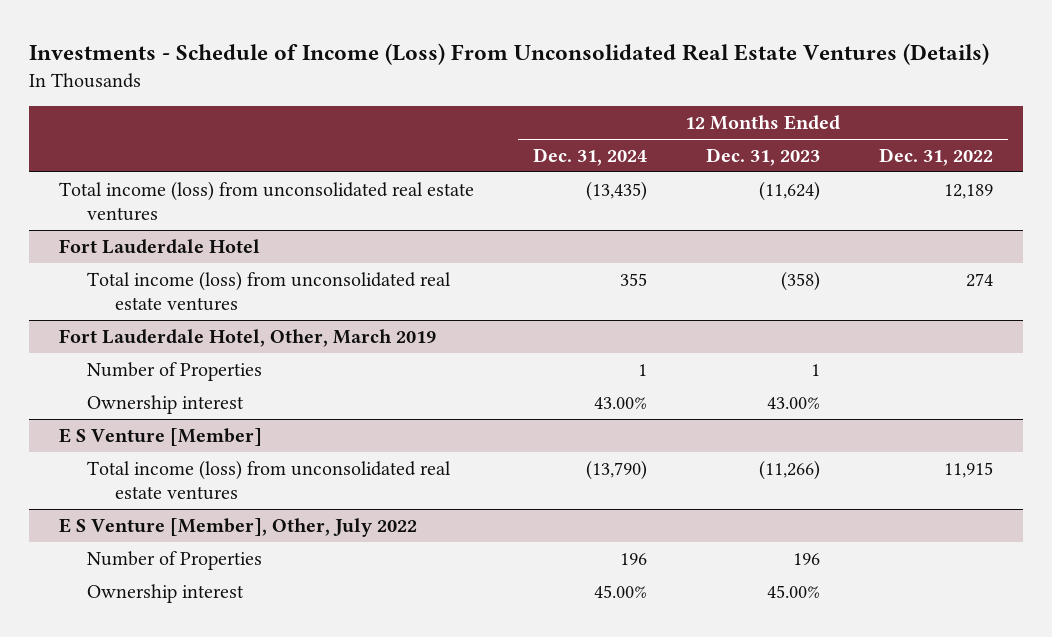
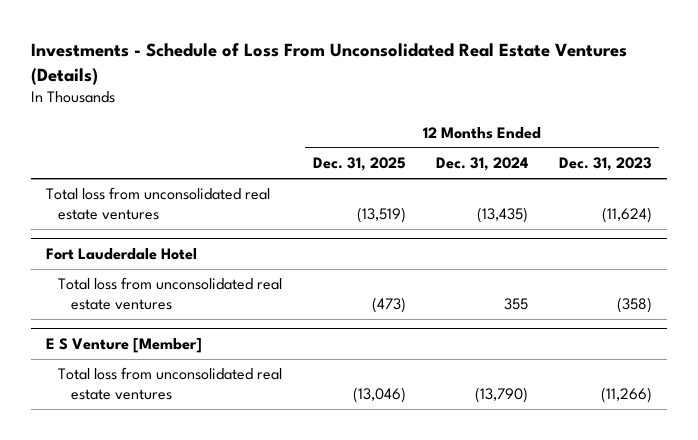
- Investments - Schedule of Income (Loss) From Unconsolidated Real Estate Ventures (Details)
+ Investments - Schedule of Loss From Unconsolidated Real Estate Ventures (Details)
- | 12 Months Ended Dec. 31, 2024 | 12 Months Ended Dec. 31, 2023 | 12 Months Ended Dec. 31, 2022
+ | 12 Months Ended Dec. 31, 2025 | 12 Months Ended Dec. 31, 2024 | 12 Months Ended Dec. 31, 2023
- Total income (loss) from unconsolidated real estate ventures | (13,435) | (11,624) | 12,189
+ Total loss from unconsolidated real estate ventures | (13,519) | (13,435) | (11,624)
@ Fort Lauderdale Hotel
- Total income (loss) from unconsolidated real estate ventures | 355 | (358) | 274
- Fort Lauderdale Hotel, Other, March 2019
- Number of Properties | 1 | 1 |
- Ownership interest | 43.00% | 43.00% |
@ Fort Lauderdale Hotel
+ Total loss from unconsolidated real estate ventures | (473) | 355 | (358)
@ E S Venture [Member]
- Total income (loss) from unconsolidated real estate ventures | (13,790) | (11,266) | 11,915
- E S Venture [Member], Other, July 2022
- Number of Properties | 196 | 196 |
- Ownership interest | 45.00% | 45.00% |
@ E S Venture [Member]
+ Total loss from unconsolidated real estate ventures | (13,046) | (13,790) | (11,266)

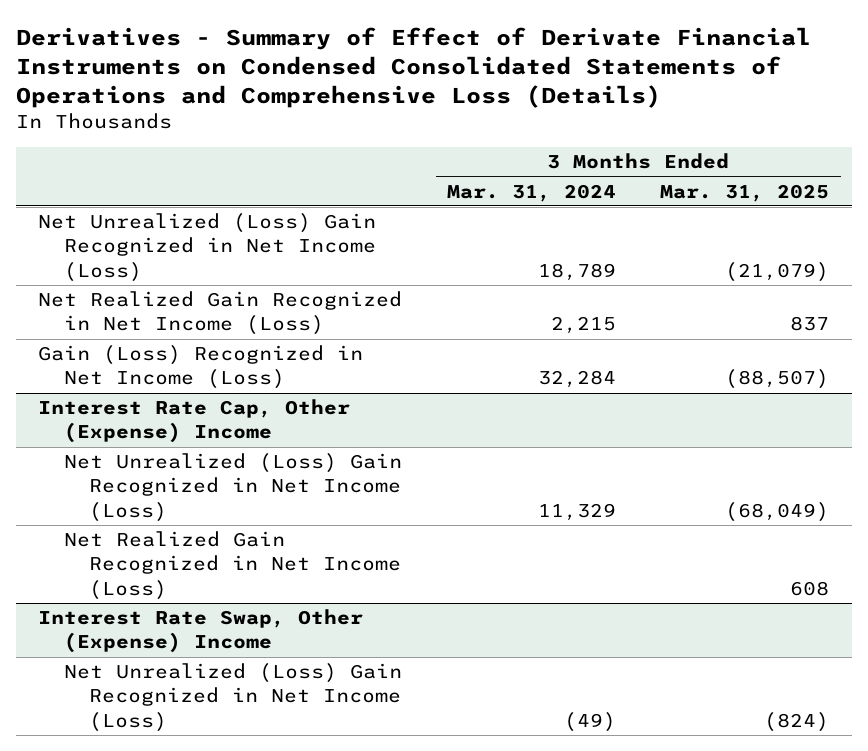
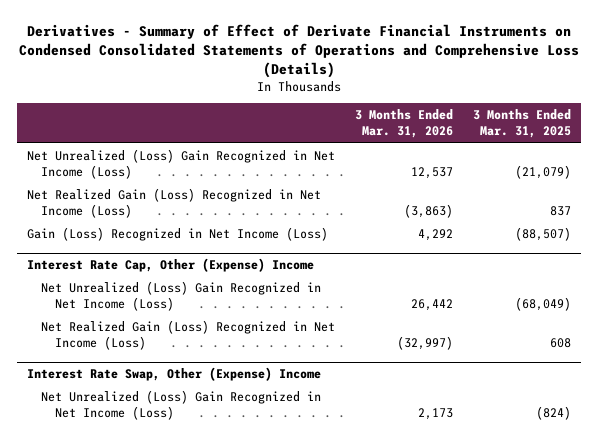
- | 3 Months Ended Mar. 31, 2024 | 3 Months Ended Mar. 31, 2025
+ | 3 Months Ended Mar. 31, 2026 | 3 Months Ended Mar. 31, 2025
- Net Realized Gain Recognized in Net Income (Loss) | 2,215 | 837
+ Net Realized Gain (Loss) Recognized in Net Income (Loss) | (3,863) | 837
@ Interest Rate Cap, Other (Expense) Income
- Net Realized Gain Recognized in Net Income (Loss) | | 608
+ Net Realized Gain (Loss) Recognized in Net Income (Loss) | (32,997) | 608

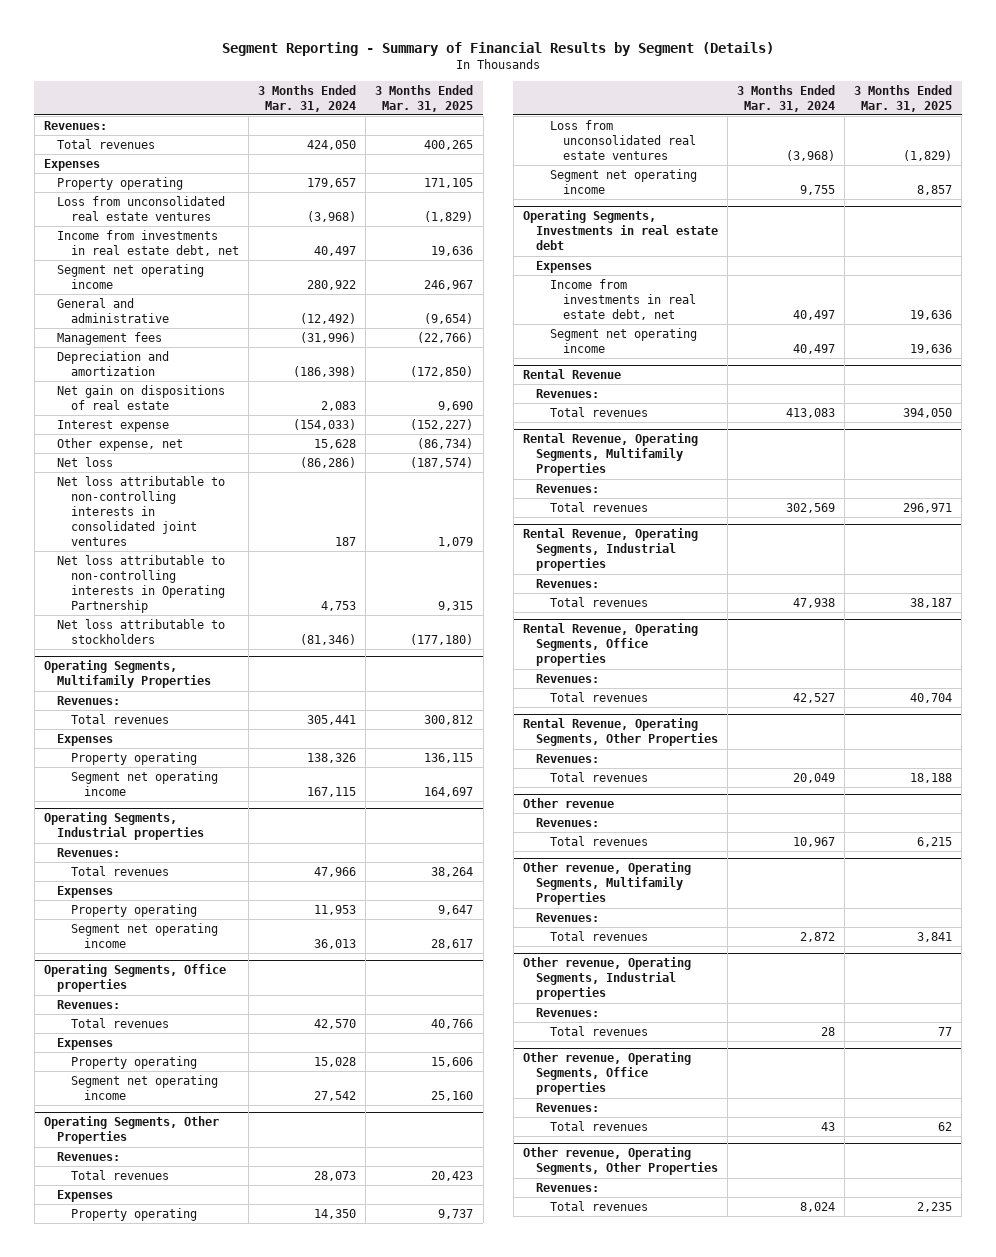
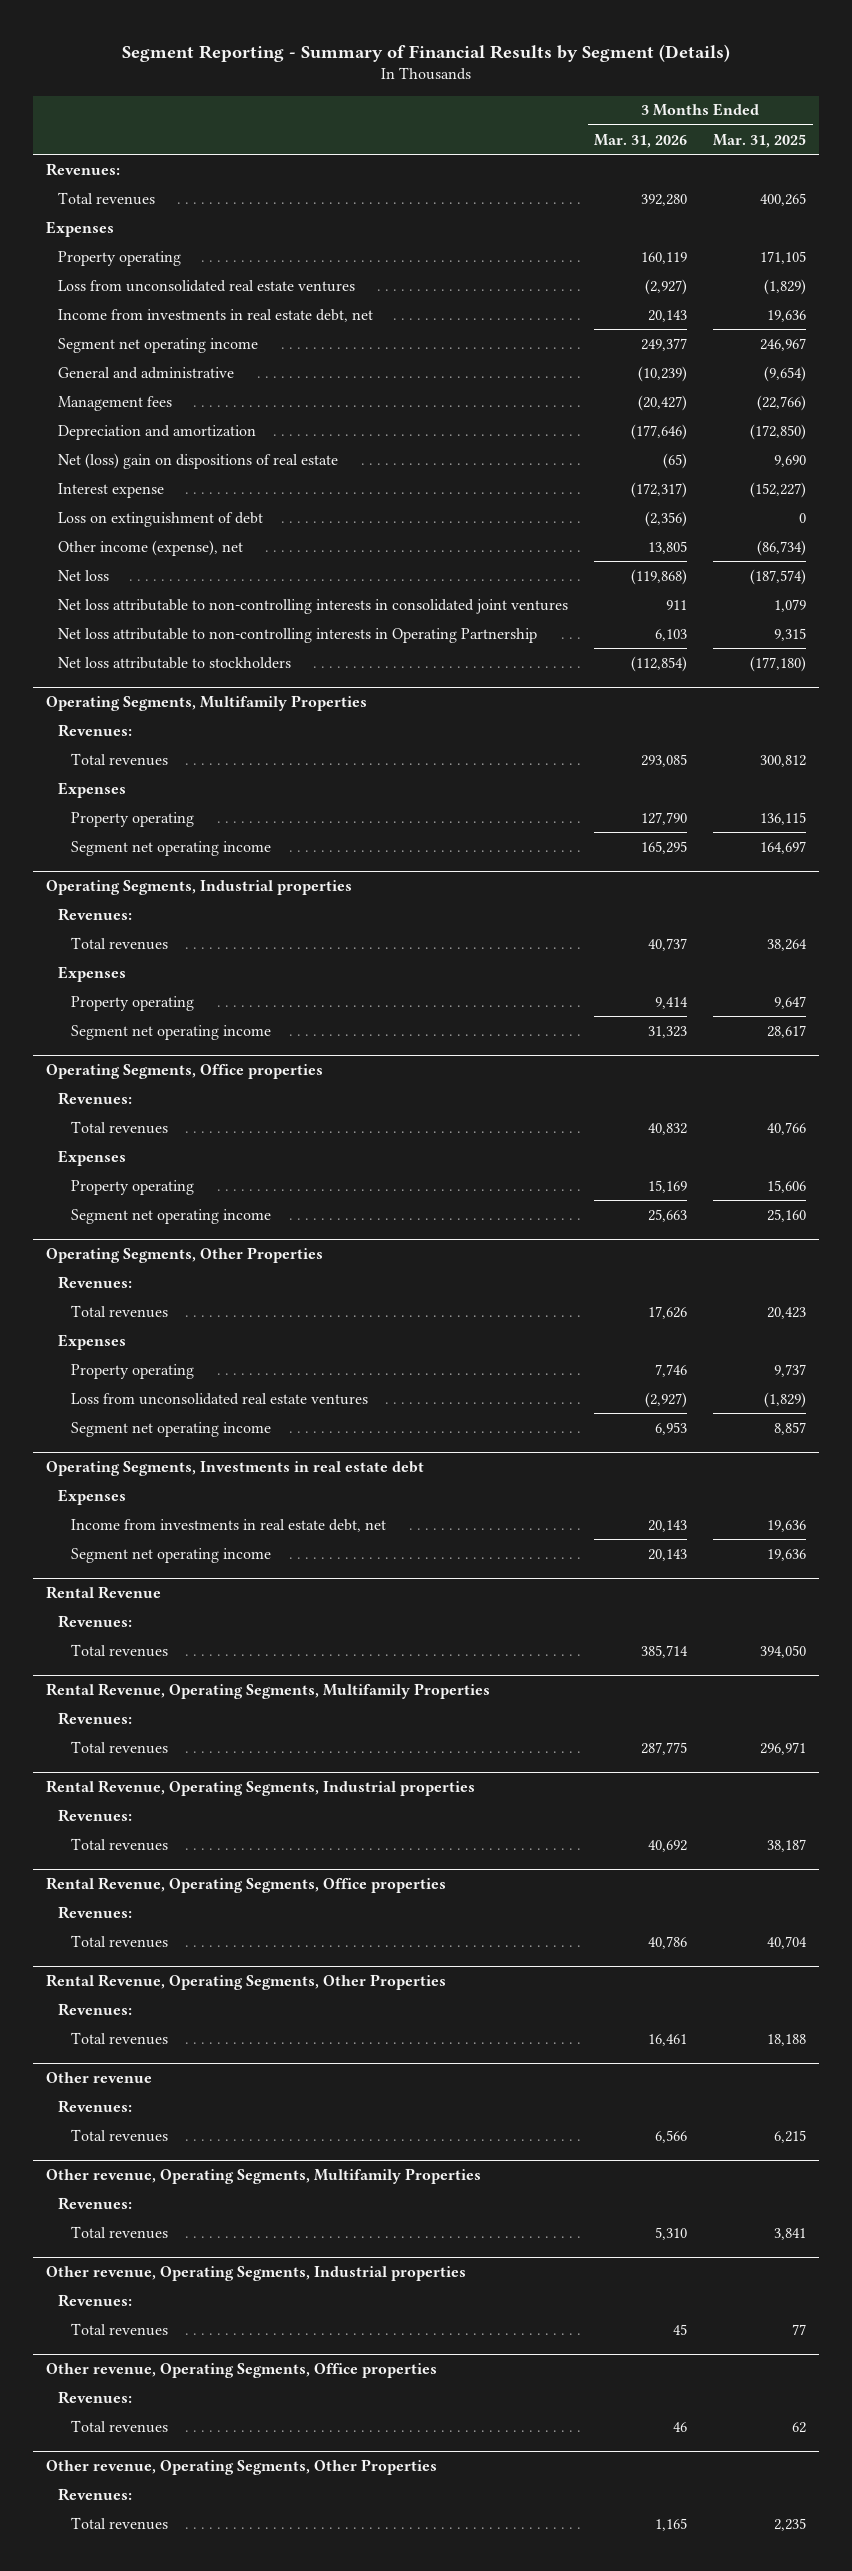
- | 3 Months Ended Mar. 31, 2024 | 3 Months Ended Mar. 31, 2025
+ | 3 Months Ended Mar. 31, 2026 | 3 Months Ended Mar. 31, 2025
- Net gain on dispositions of real estate | 2,083 | 9,690
+ Net (loss) gain on dispositions of real estate | (65) | 9,690
- Other expense, net | 15,628 | (86,734)
+ Loss on extinguishment of debt | (2,356) | 0
+ Other income (expense), net | 13,805 | (86,734)

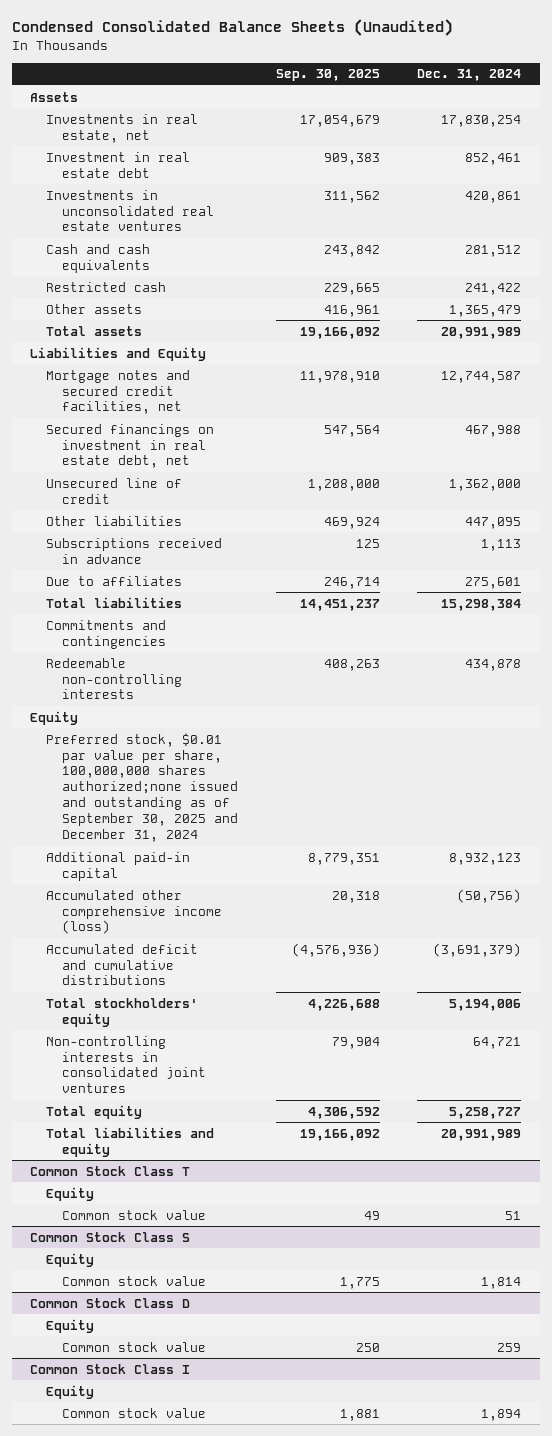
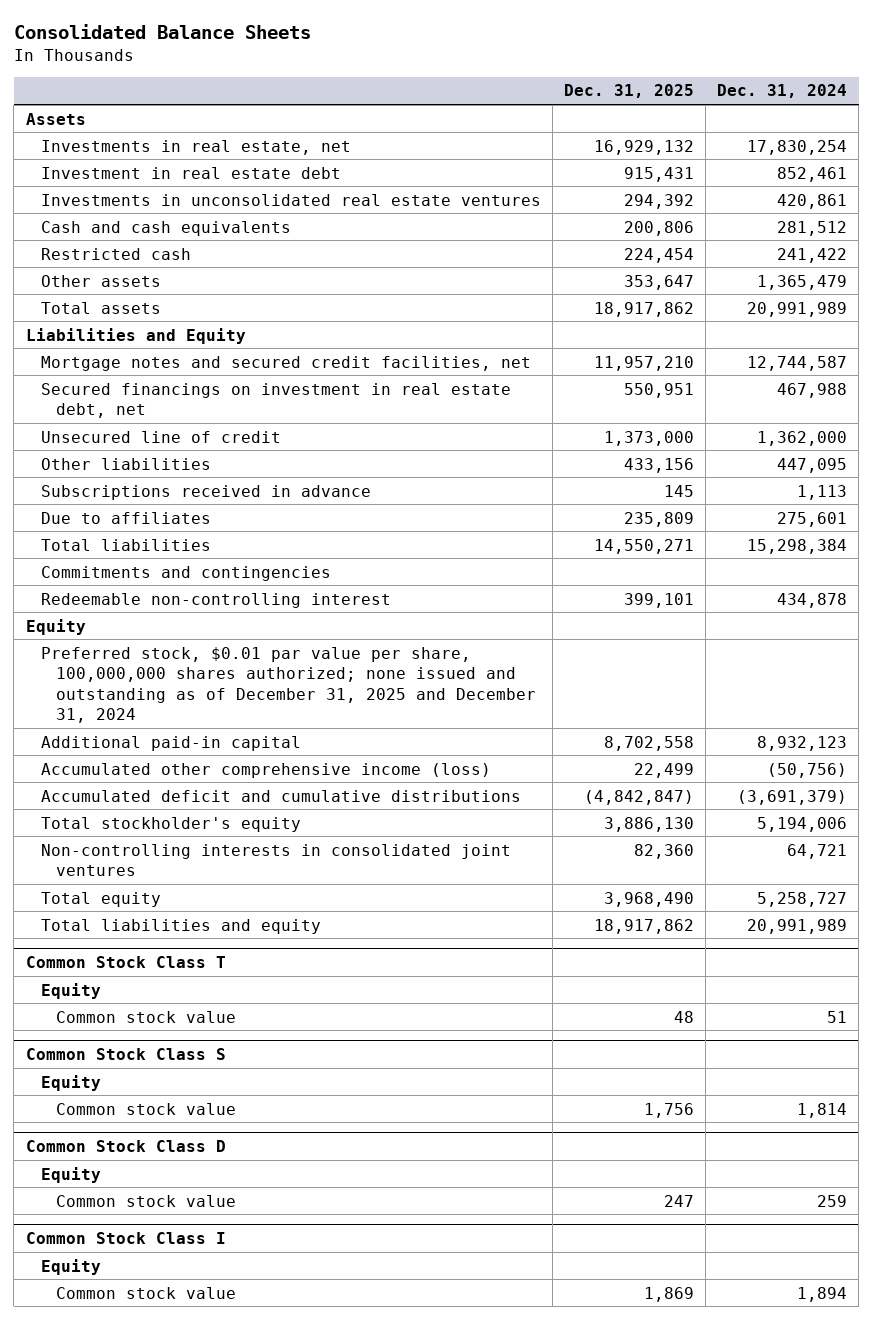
- Condensed Consolidated Balance Sheets (Unaudited)
+ Consolidated Balance Sheets
- | Sep. 30, 2025 | Dec. 31, 2024
+ | Dec. 31, 2025 | Dec. 31, 2024
- Redeemable non-controlling interests | 408,263 | 434,878
+ Redeemable non-controlling interest | 399,101 | 434,878
- Preferred stock, $0.01 par value per share, 100,000,000 shares authorized;none issued and outstanding as of September 30, 2025 and December 31, 2024
+ Preferred stock, $0.01 par value per share, 100,000,000 shares authorized; none issued and outstanding as of December 31, 2025 and December 31, 2024
- Total stockholders' equity | 4,226,688 | 5,194,006
+ Total stockholder's equity | 3,886,130 | 5,194,006

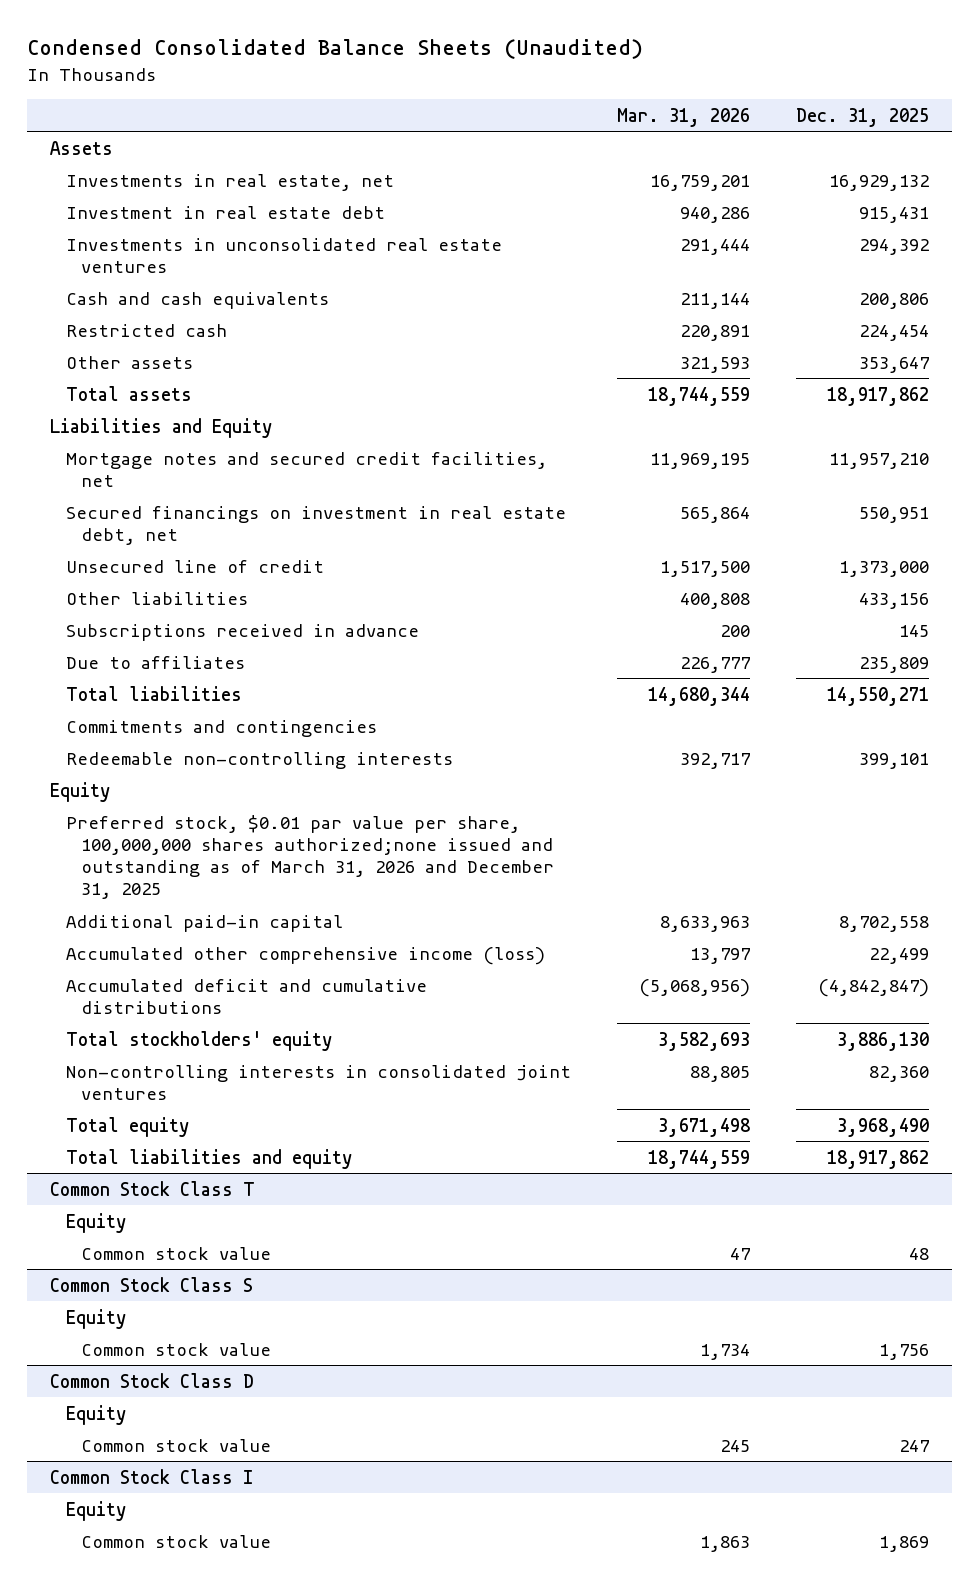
- Consolidated Balance Sheets
+ Condensed Consolidated Balance Sheets (Unaudited)
- | Dec. 31, 2025 | Dec. 31, 2024
+ | Mar. 31, 2026 | Dec. 31, 2025
- Redeemable non-controlling interest | 399,101 | 434,878
+ Redeemable non-controlling interests | 392,717 | 399,101
- Preferred stock, $0.01 par value per share, 100,000,000 shares authorized; none issued and outstanding as of December 31, 2025 and December 31, 2024
+ Preferred stock, $0.01 par value per share, 100,000,000 shares authorized;none issued and outstanding as of March 31, 2026 and December 31, 2025
- Total stockholder's equity | 3,886,130 | 5,194,006
+ Total stockholders' equity | 3,582,693 | 3,886,130

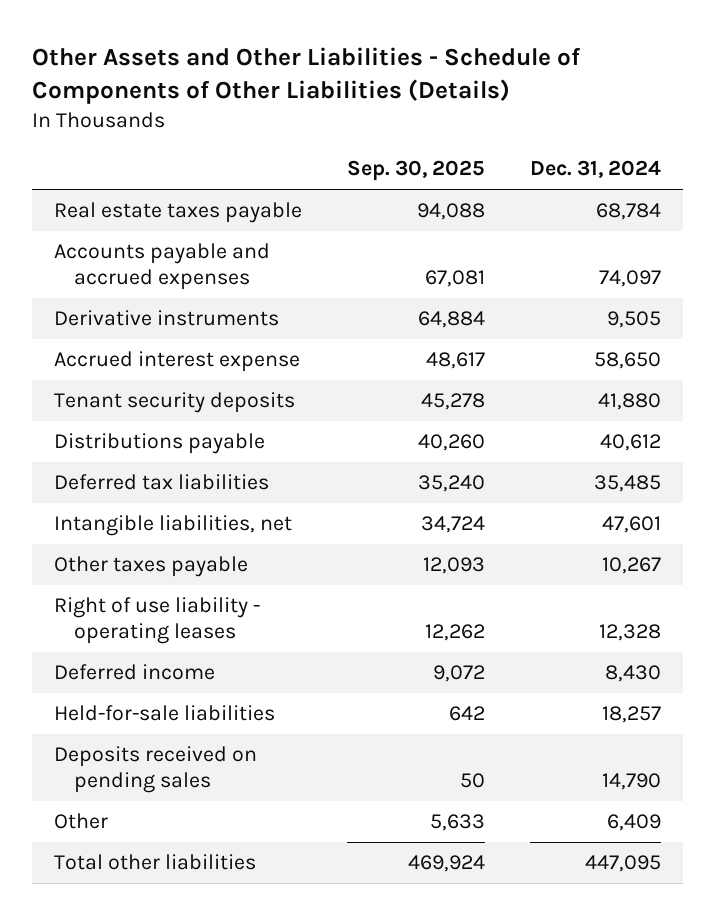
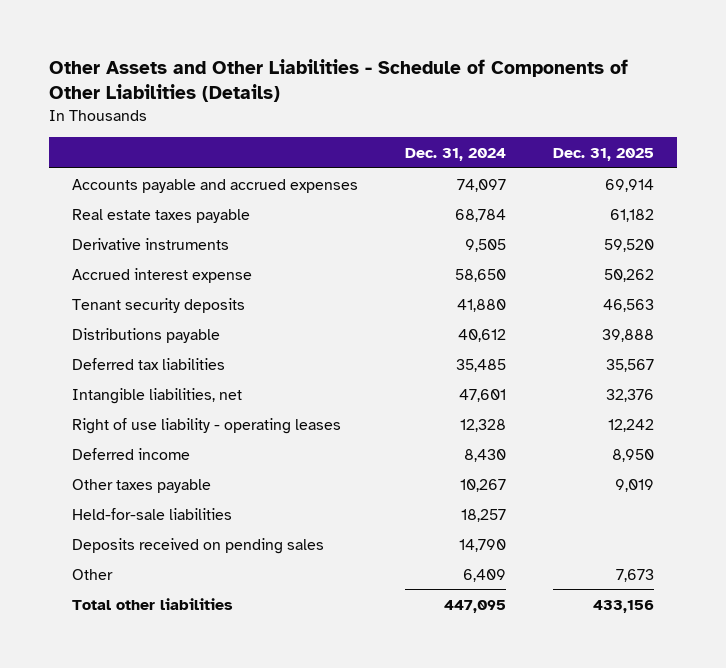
- | Sep. 30, 2025 | Dec. 31, 2024
+ | Dec. 31, 2024 | Dec. 31, 2025
moved down: Real estate taxes payable | 68,784 | 61,182
moved down: Other taxes payable | 10,267 | 9,019

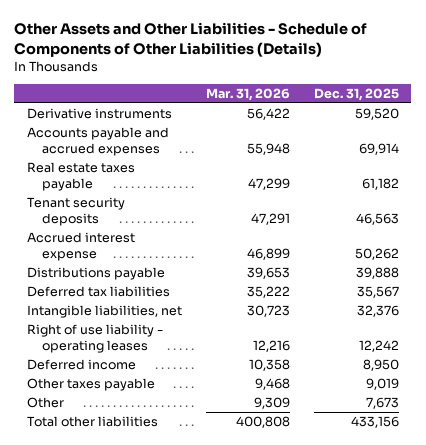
- | Dec. 31, 2024 | Dec. 31, 2025
+ | Mar. 31, 2026 | Dec. 31, 2025
moved up: Derivative instruments | 56,422 | 59,520
moved down: Accrued interest expense | 46,899 | 50,262
- Held-for-sale liabilities | 18,257 |
- Deposits received on pending sales | 14,790 |

